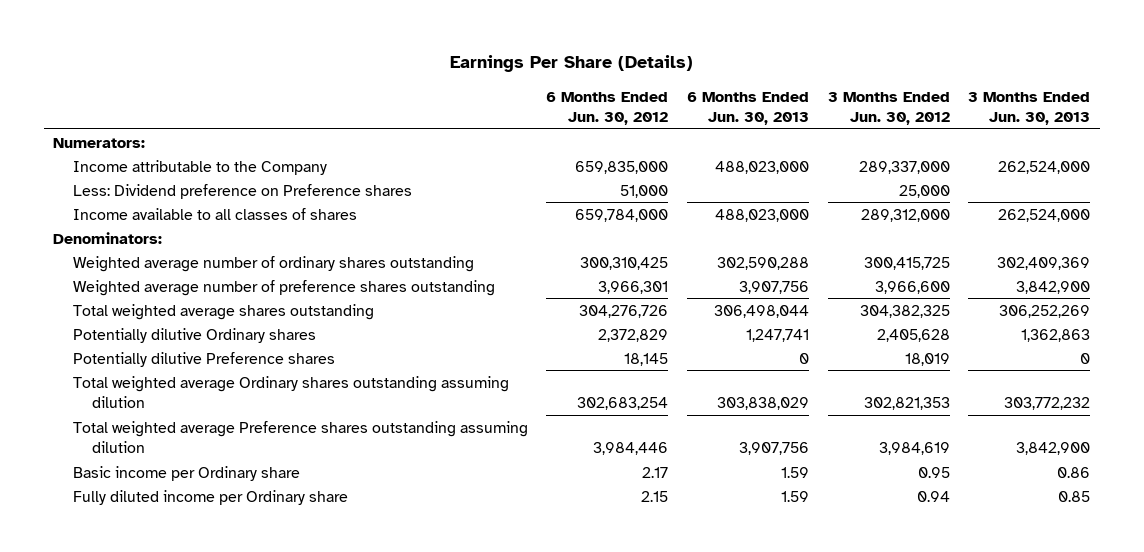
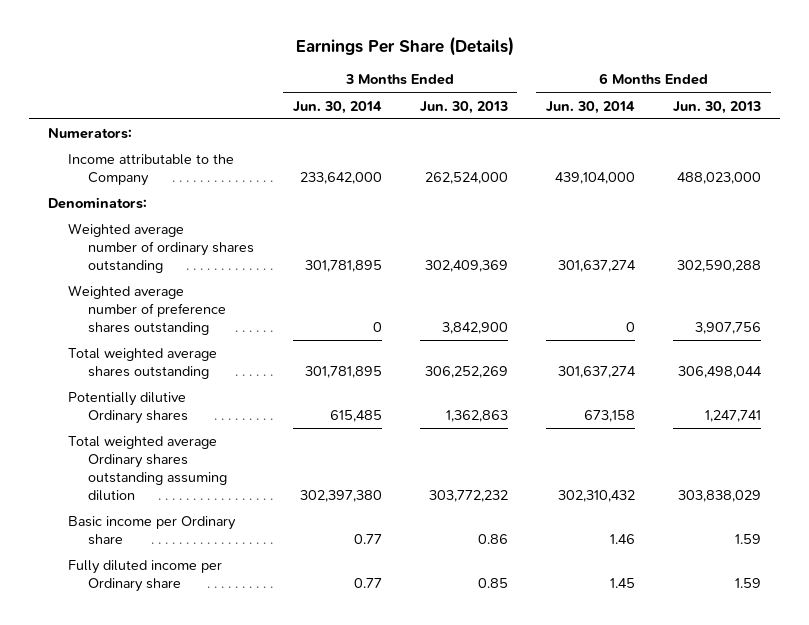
- | 6 Months Ended Jun. 30, 2012 | 6 Months Ended Jun. 30, 2013 | 3 Months Ended Jun. 30, 2012 | 3 Months Ended Jun. 30, 2013
+ | 3 Months Ended Jun. 30, 2014 | 3 Months Ended Jun. 30, 2013 | 6 Months Ended Jun. 30, 2014 | 6 Months Ended Jun. 30, 2013
- Less: Dividend preference on Preference shares | 51,000 | | 25,000 |
- Income available to all classes of shares | 659,784,000 | 488,023,000 | 289,312,000 | 262,524,000
- Potentially dilutive Preference shares | 18,145 | 0 | 18,019 | 0
- Total weighted average Preference shares outstanding assuming dilution | 3,984,446 | 3,907,756 | 3,984,619 | 3,842,900

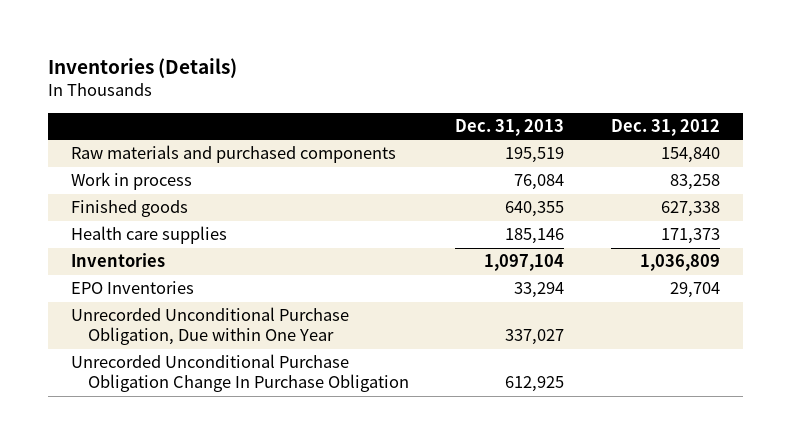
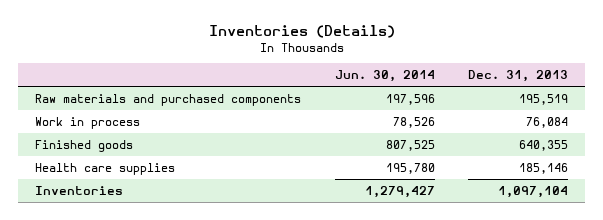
- | Dec. 31, 2013 | Dec. 31, 2012
+ | Jun. 30, 2014 | Dec. 31, 2013
- EPO Inventories | 33,294 | 29,704
- Unrecorded Unconditional Purchase Obligation, Due within One Year | 337,027 |
- Unrecorded Unconditional Purchase Obligation Change In Purchase Obligation | 612,925 |

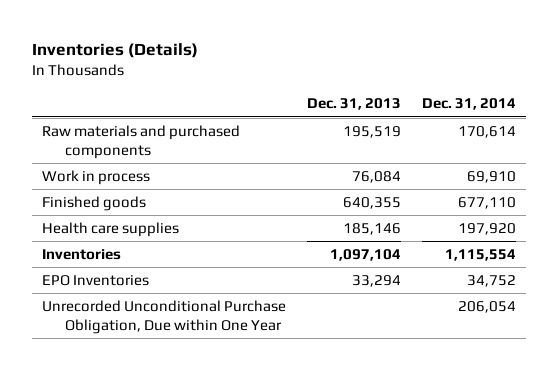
- | Jun. 30, 2014 | Dec. 31, 2013
+ | Dec. 31, 2013 | Dec. 31, 2014
+ EPO Inventories | 33,294 | 34,752
+ Unrecorded Unconditional Purchase Obligation, Due within One Year | | 206,054

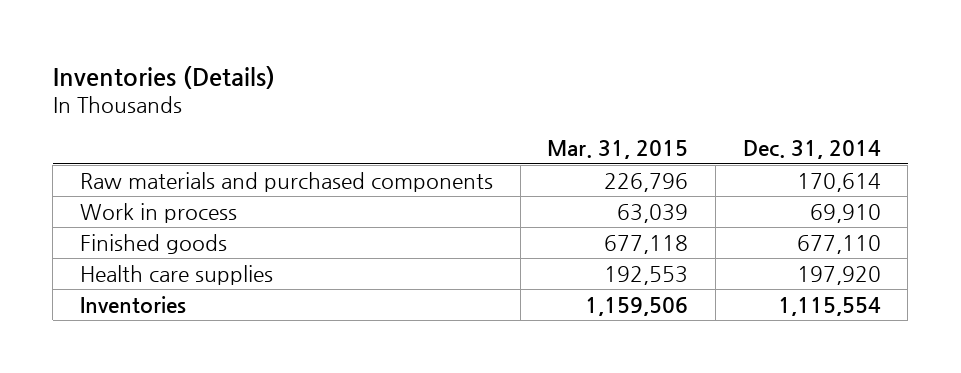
- | Dec. 31, 2013 | Dec. 31, 2014
+ | Mar. 31, 2015 | Dec. 31, 2014
- EPO Inventories | 33,294 | 34,752
- Unrecorded Unconditional Purchase Obligation, Due within One Year | | 206,054

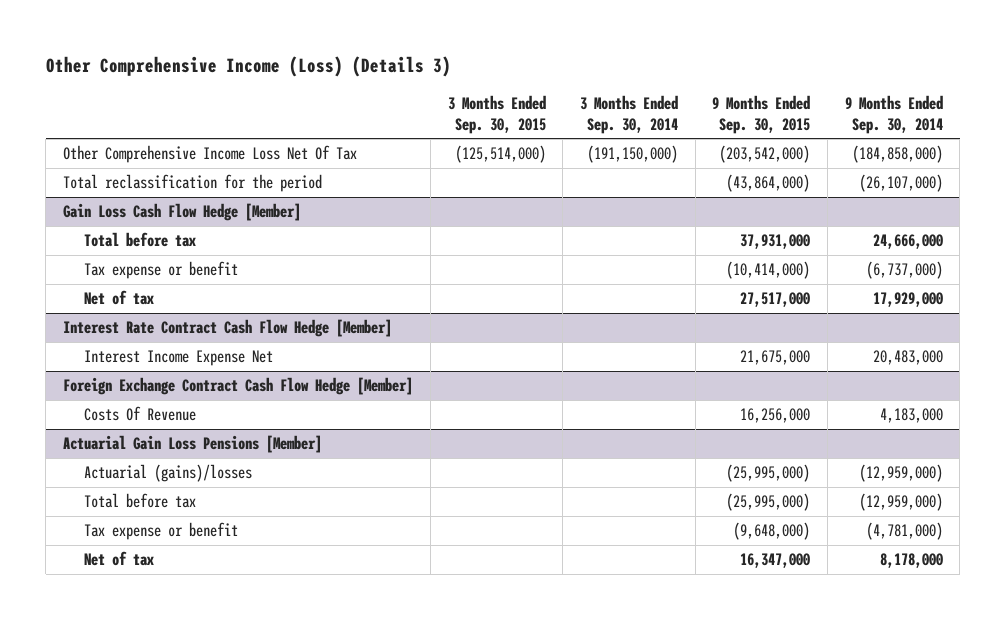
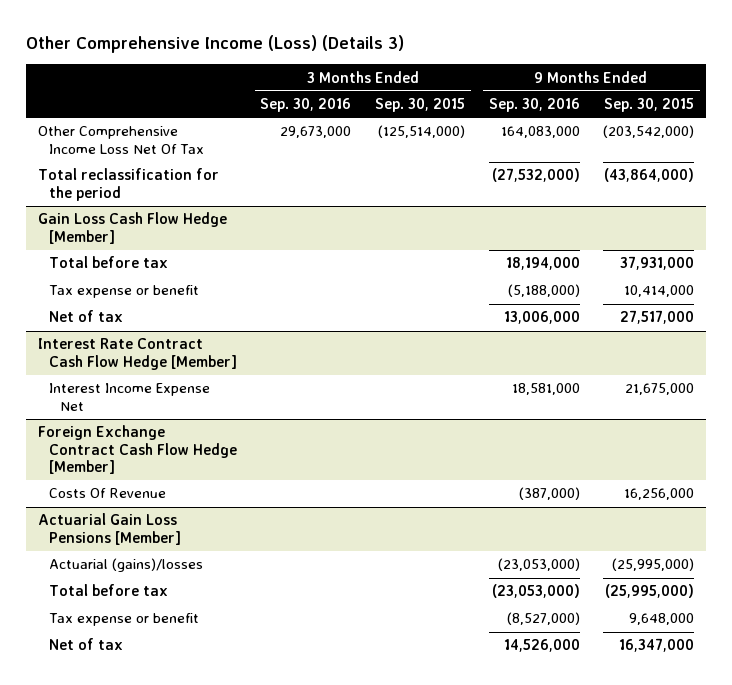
- | 3 Months Ended Sep. 30, 2015 | 3 Months Ended Sep. 30, 2014 | 9 Months Ended Sep. 30, 2015 | 9 Months Ended Sep. 30, 2014
+ | 3 Months Ended Sep. 30, 2016 | 3 Months Ended Sep. 30, 2015 | 9 Months Ended Sep. 30, 2016 | 9 Months Ended Sep. 30, 2015
@ Gain Loss Cash Flow Hedge [Member]
- Tax expense or benefit | | | (10,414,000) | (6,737,000)
+ Tax expense or benefit | | | (5,188,000) | 10,414,000
@ Actuarial Gain Loss Pensions [Member]
- Tax expense or benefit | | | (9,648,000) | (4,781,000)
+ Tax expense or benefit | | | (8,527,000) | 9,648,000

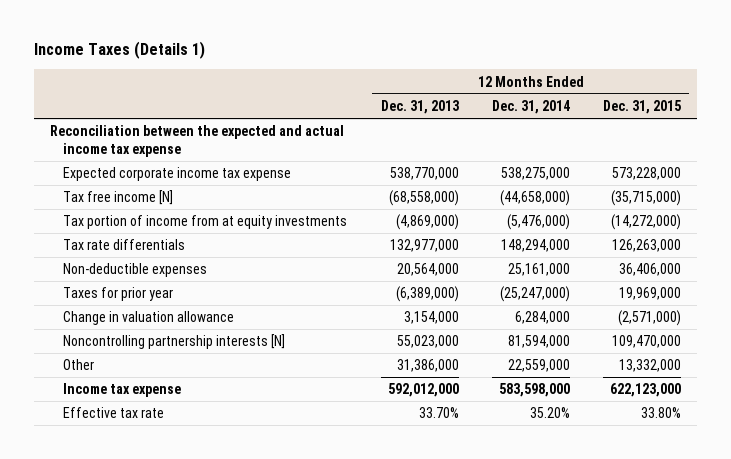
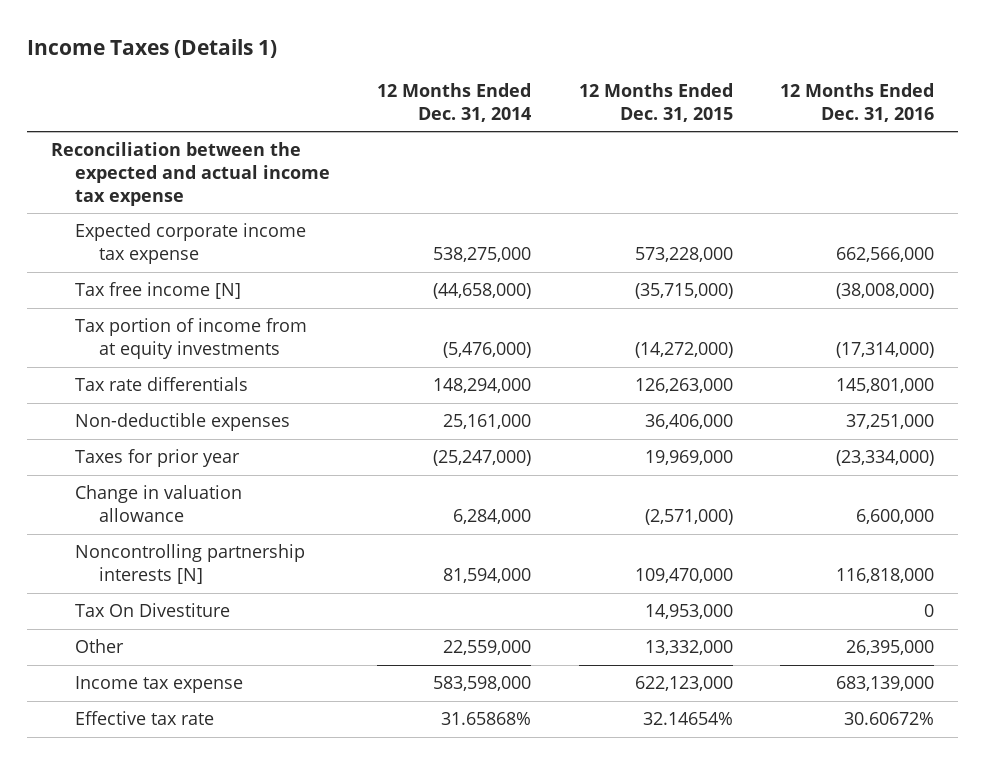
- | 12 Months Ended Dec. 31, 2013 | 12 Months Ended Dec. 31, 2014 | 12 Months Ended Dec. 31, 2015
+ | 12 Months Ended Dec. 31, 2014 | 12 Months Ended Dec. 31, 2015 | 12 Months Ended Dec. 31, 2016
+ Tax On Divestiture | | 14,953,000 | 0
- Effective tax rate | 33.70% | 35.20% | 33.80%
+ Effective tax rate | 31.65868% | 32.14654% | 30.60672%

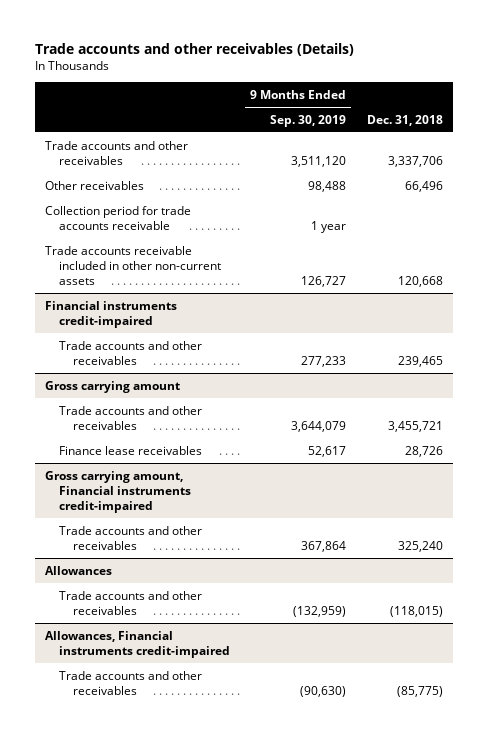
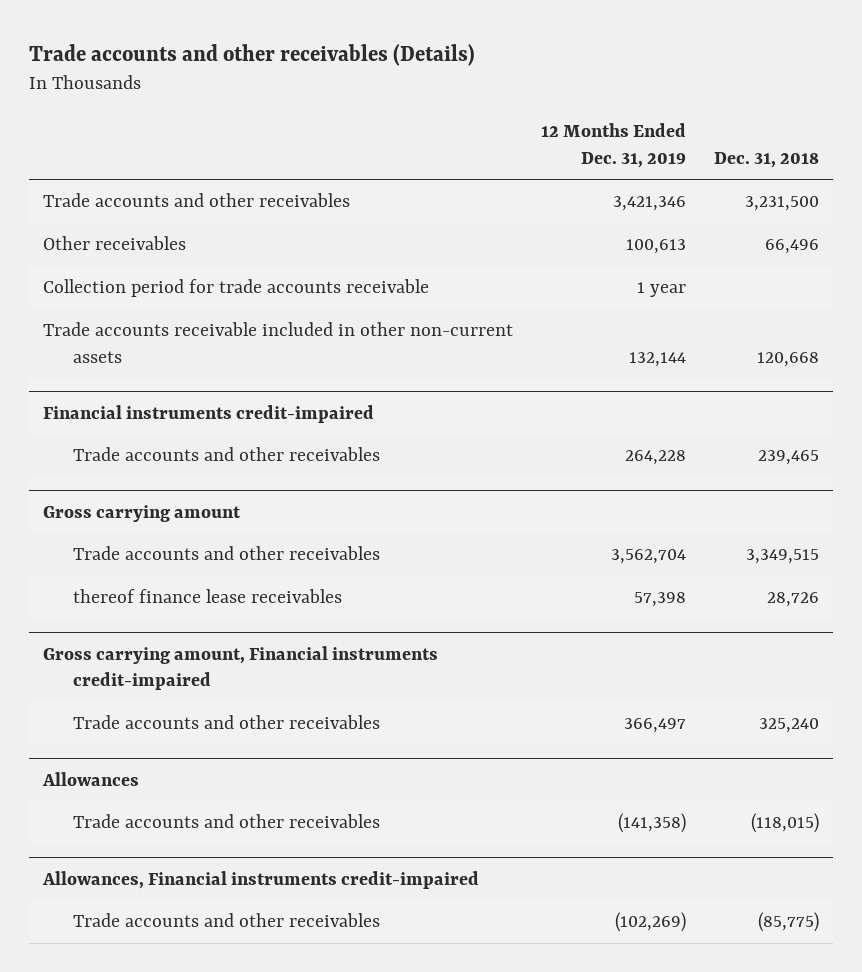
- | 9 Months Ended Sep. 30, 2019 | Dec. 31, 2018
+ | 12 Months Ended Dec. 31, 2019 | Dec. 31, 2018
- Trade accounts and other receivables | 3,511,120 | 3,337,706
+ Trade accounts and other receivables | 3,421,346 | 3,231,500
@ Gross carrying amount
- Trade accounts and other receivables | 3,644,079 | 3,455,721
- Finance lease receivables | 52,617 | 28,726
+ Trade accounts and other receivables | 3,562,704 | 3,349,515
+ thereof finance lease receivables | 57,398 | 28,726

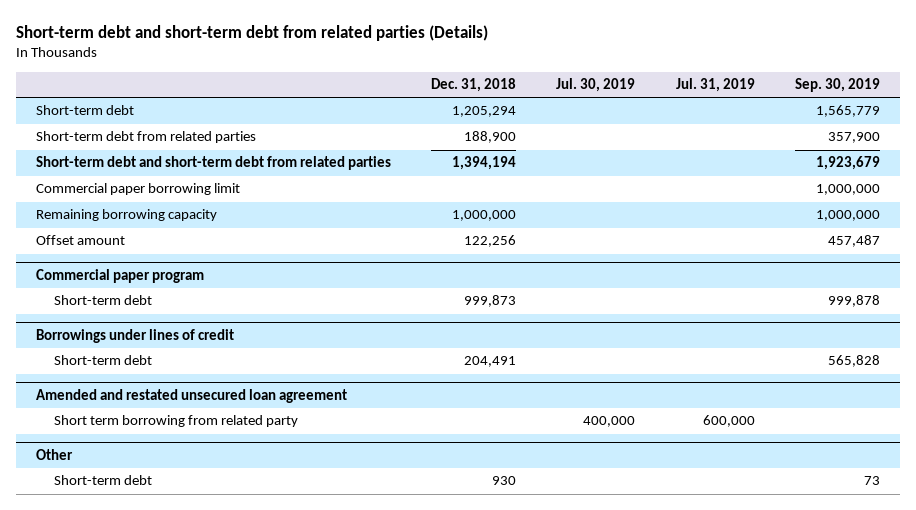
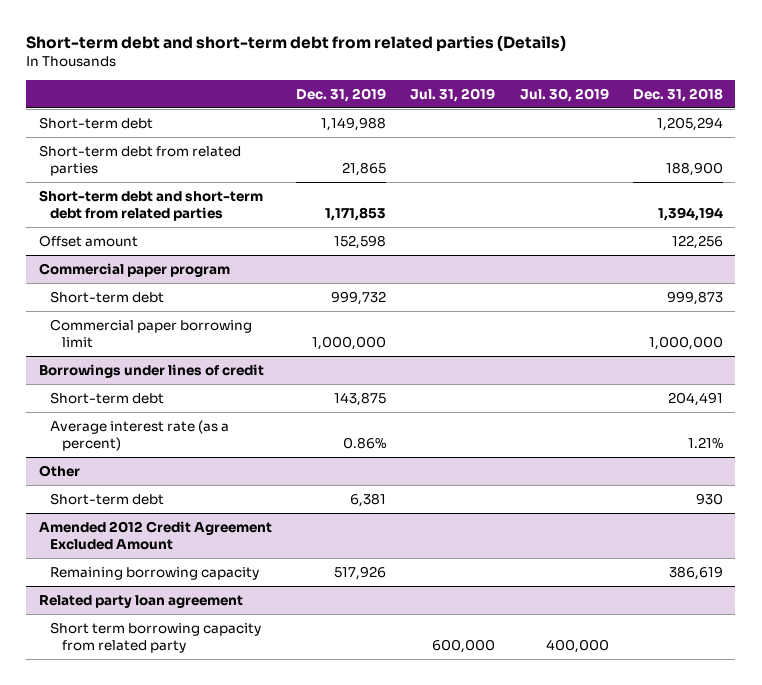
- | Dec. 31, 2018 | Jul. 30, 2019 | Jul. 31, 2019 | Sep. 30, 2019
+ | Dec. 31, 2019 | Jul. 31, 2019 | Jul. 30, 2019 | Dec. 31, 2018
- Commercial paper borrowing limit | | | | 1,000,000
- Remaining borrowing capacity | 1,000,000 | | | 1,000,000
@ Commercial paper program
+ Commercial paper borrowing limit | 1,000,000 | | | 1,000,000
- Amended and restated unsecured loan agreement
- Short term borrowing from related party | | 400,000 | 600,000 |
@ Borrowings under lines of credit
+ Average interest rate (as a percent) | 0.86% | | | 1.21%
+ Amended 2012 Credit Agreement Excluded Amount
+ Remaining borrowing capacity | 517,926 | | | 386,619
+ Related party loan agreement
+ Short term borrowing capacity from related party | | 600,000 | 400,000 |

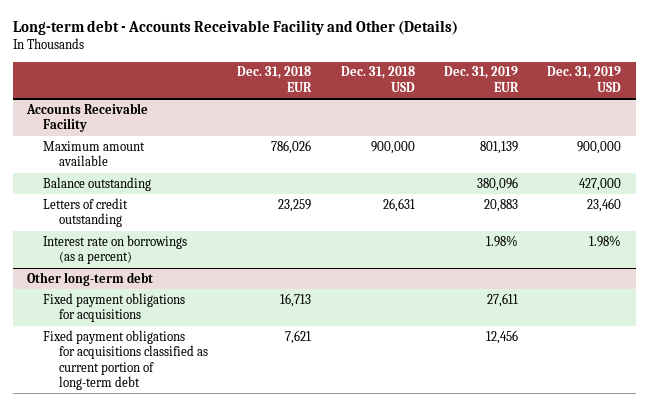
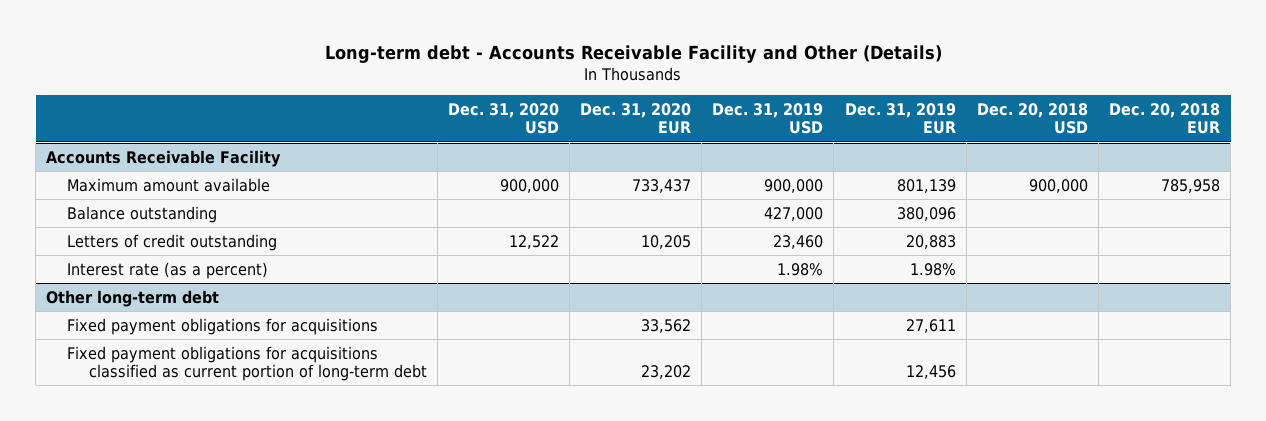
- | Dec. 31, 2018 EUR | Dec. 31, 2018 USD | Dec. 31, 2019 EUR | Dec. 31, 2019 USD
+ | Dec. 31, 2020 USD | Dec. 31, 2020 EUR | Dec. 31, 2019 USD | Dec. 31, 2019 EUR | Dec. 20, 2018 USD | Dec. 20, 2018 EUR
@ Accounts Receivable Facility
- Interest rate on borrowings (as a percent) | | | 1.98% | 1.98%
+ Interest rate (as a percent) | | | 1.98% | 1.98% | |

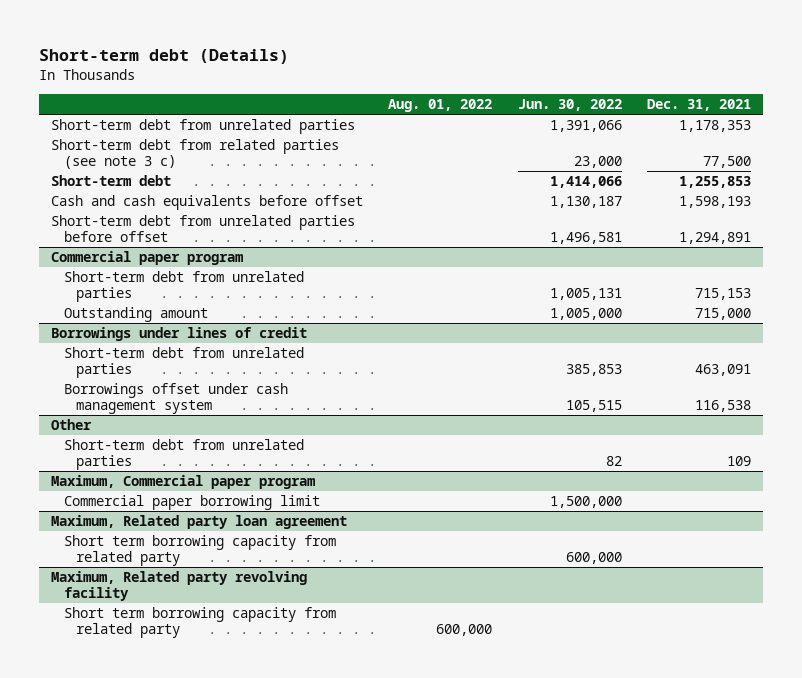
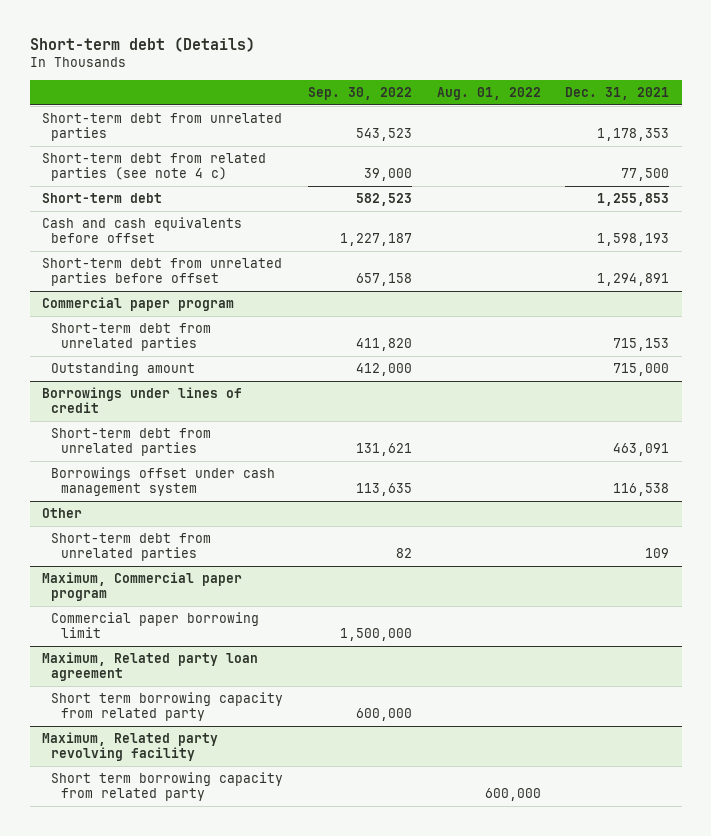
- | Aug. 01, 2022 | Jun. 30, 2022 | Dec. 31, 2021
+ | Sep. 30, 2022 | Aug. 01, 2022 | Dec. 31, 2021
- Short-term debt from related parties (see note 3 c) | | 23,000 | 77,500
+ Short-term debt from related parties (see note 4 c) | 39,000 | | 77,500

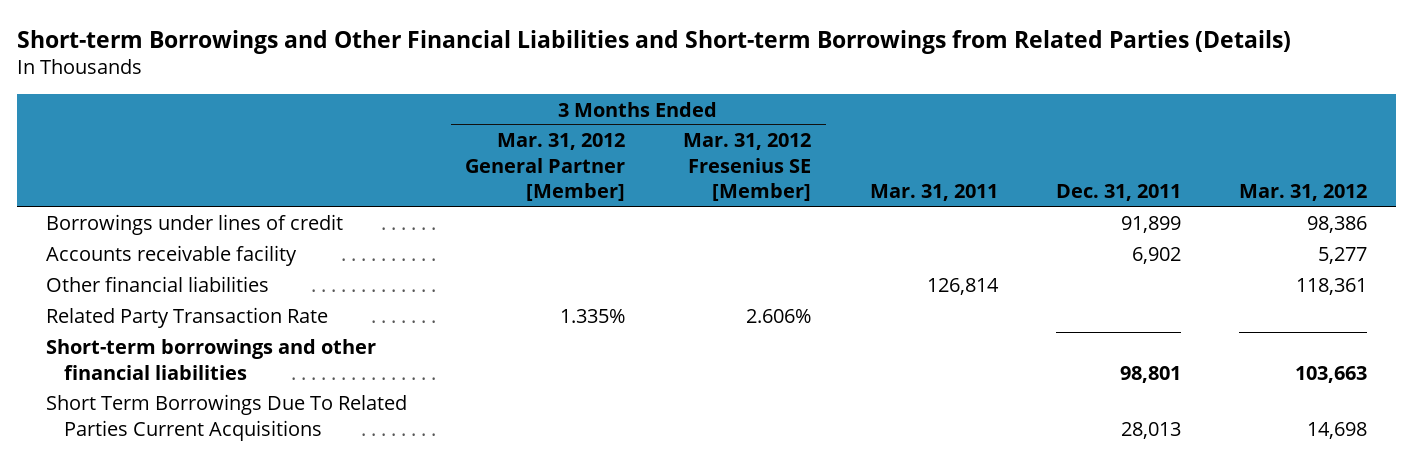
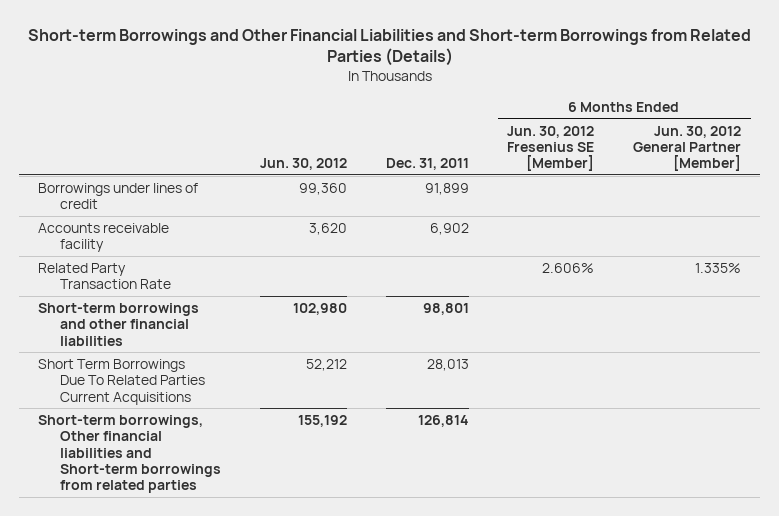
- | 3 Months Ended Mar. 31, 2012 General Partner [Member] | 3 Months Ended Mar. 31, 2012 Fresenius SE [Member] | Mar. 31, 2011 | Dec. 31, 2011 | Mar. 31, 2012
+ | Jun. 30, 2012 | Dec. 31, 2011 | 6 Months Ended Jun. 30, 2012 Fresenius SE [Member] | 6 Months Ended Jun. 30, 2012 General Partner [Member]
- Other financial liabilities | | | 126,814 | | 118,361
+ Short-term borrowings, Other financial liabilities and Short-term borrowings from related parties | 155,192 | 126,814 | |

